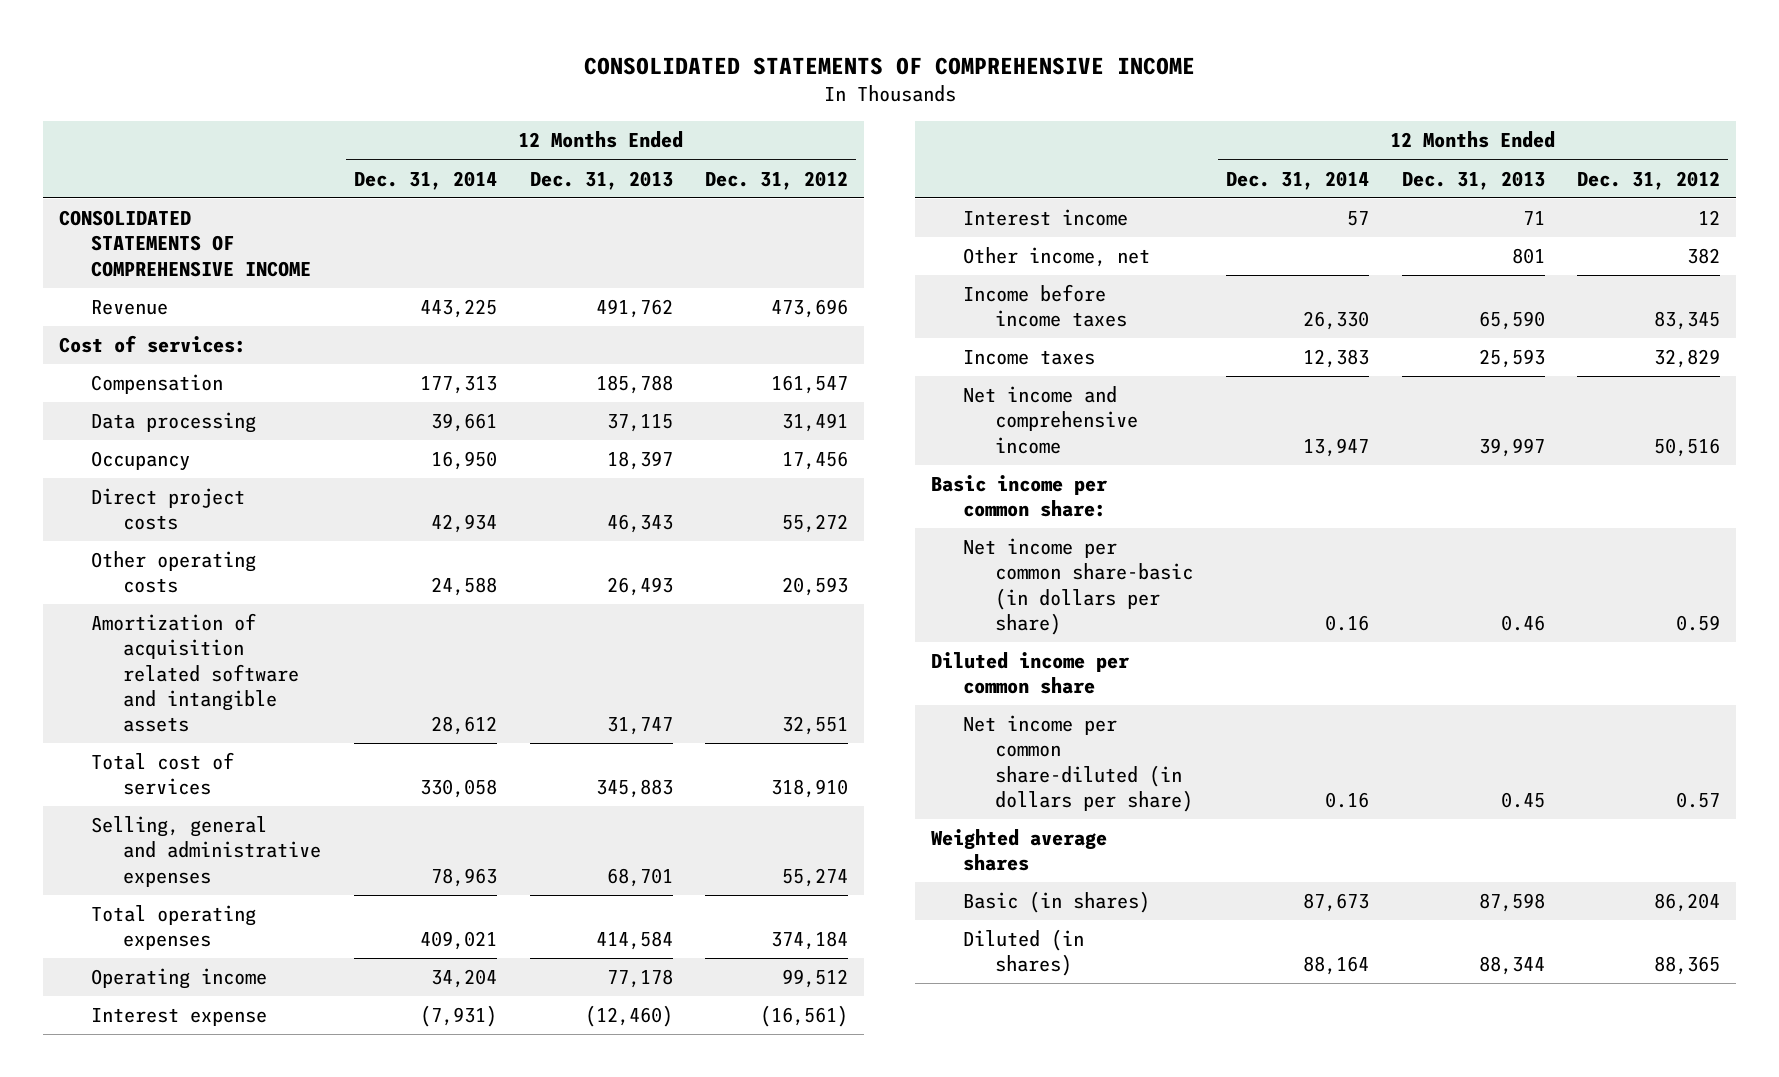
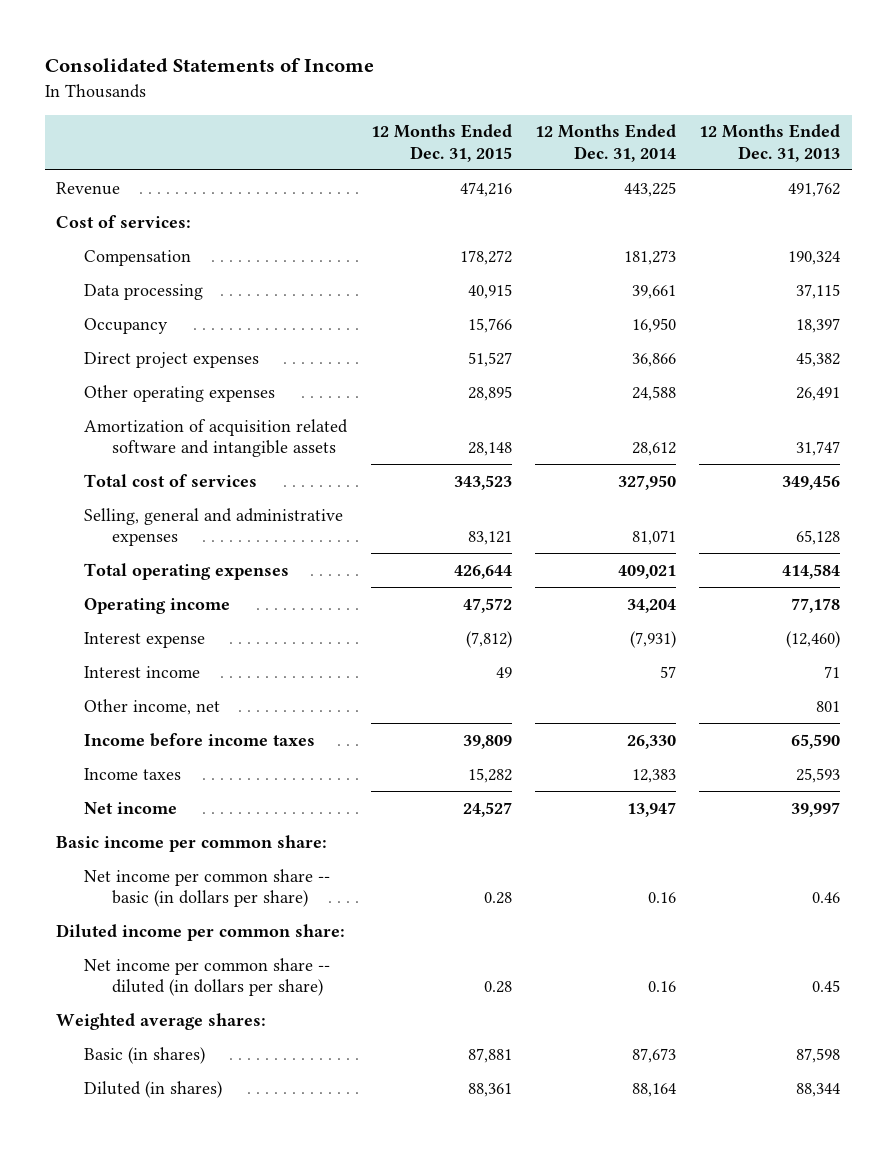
- CONSOLIDATED STATEMENTS OF COMPREHENSIVE INCOME
+ Consolidated Statements of Income
- | 12 Months Ended Dec. 31, 2014 | 12 Months Ended Dec. 31, 2013 | 12 Months Ended Dec. 31, 2012
+ | 12 Months Ended Dec. 31, 2015 | 12 Months Ended Dec. 31, 2014 | 12 Months Ended Dec. 31, 2013
- CONSOLIDATED STATEMENTS OF COMPREHENSIVE INCOME
- Compensation | 177,313 | 185,788 | 161,547
+ Compensation | 178,272 | 181,273 | 190,324
- Direct project costs | 42,934 | 46,343 | 55,272
- Other operating costs | 24,588 | 26,493 | 20,593
+ Direct project expenses | 51,527 | 36,866 | 45,382
+ Other operating expenses | 28,895 | 24,588 | 26,491
- Total cost of services | 330,058 | 345,883 | 318,910
- Selling, general and administrative expenses | 78,963 | 68,701 | 55,274
+ Total cost of services | 343,523 | 327,950 | 349,456
+ Selling, general and administrative expenses | 83,121 | 81,071 | 65,128
- Net income and comprehensive income | 13,947 | 39,997 | 50,516
+ Net income | 24,527 | 13,947 | 39,997
- Net income per common share-basic (in dollars per share) | 0.16 | 0.46 | 0.59
- Diluted income per common share
- Net income per common share-diluted (in dollars per share) | 0.16 | 0.45 | 0.57
- Weighted average shares
+ Net income per common share -- basic (in dollars per share) | 0.28 | 0.16 | 0.46
+ Diluted income per common share:
+ Net income per common share -- diluted (in dollars per share) | 0.28 | 0.16 | 0.45
+ Weighted average shares:

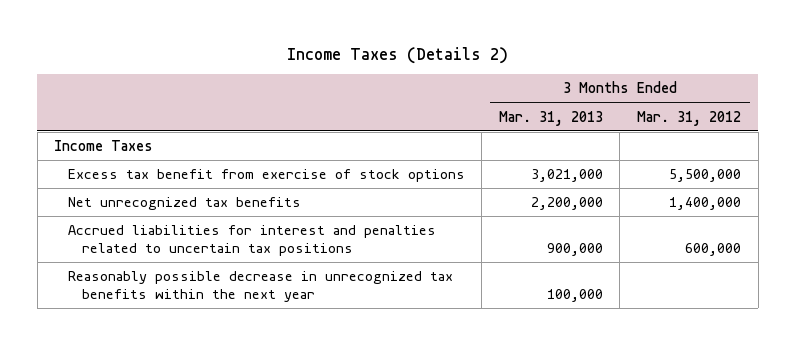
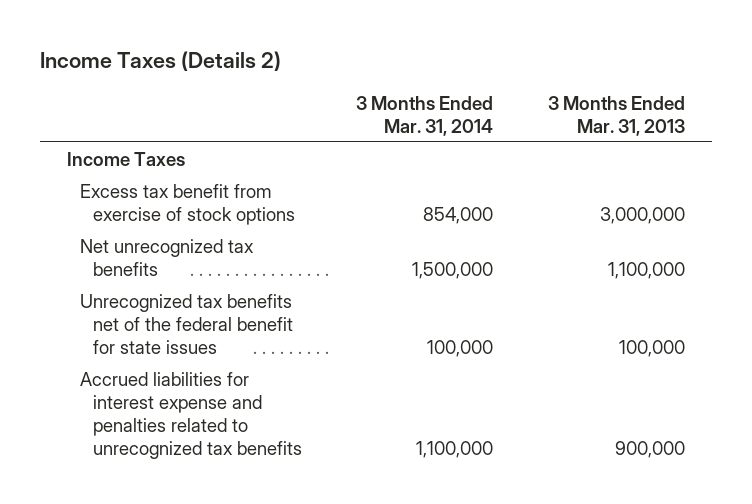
- | 3 Months Ended Mar. 31, 2013 | 3 Months Ended Mar. 31, 2012
+ | 3 Months Ended Mar. 31, 2014 | 3 Months Ended Mar. 31, 2013
- Excess tax benefit from exercise of stock options | 3,021,000 | 5,500,000
- Net unrecognized tax benefits | 2,200,000 | 1,400,000
- Accrued liabilities for interest and penalties related to uncertain tax positions | 900,000 | 600,000
- Reasonably possible decrease in unrecognized tax benefits within the next year | 100,000 |
+ Excess tax benefit from exercise of stock options | 854,000 | 3,000,000
+ Net unrecognized tax benefits | 1,500,000 | 1,100,000
+ Unrecognized tax benefits net of the federal benefit for state issues | 100,000 | 100,000
+ Accrued liabilities for interest expense and penalties related to unrecognized tax benefits | 1,100,000 | 900,000

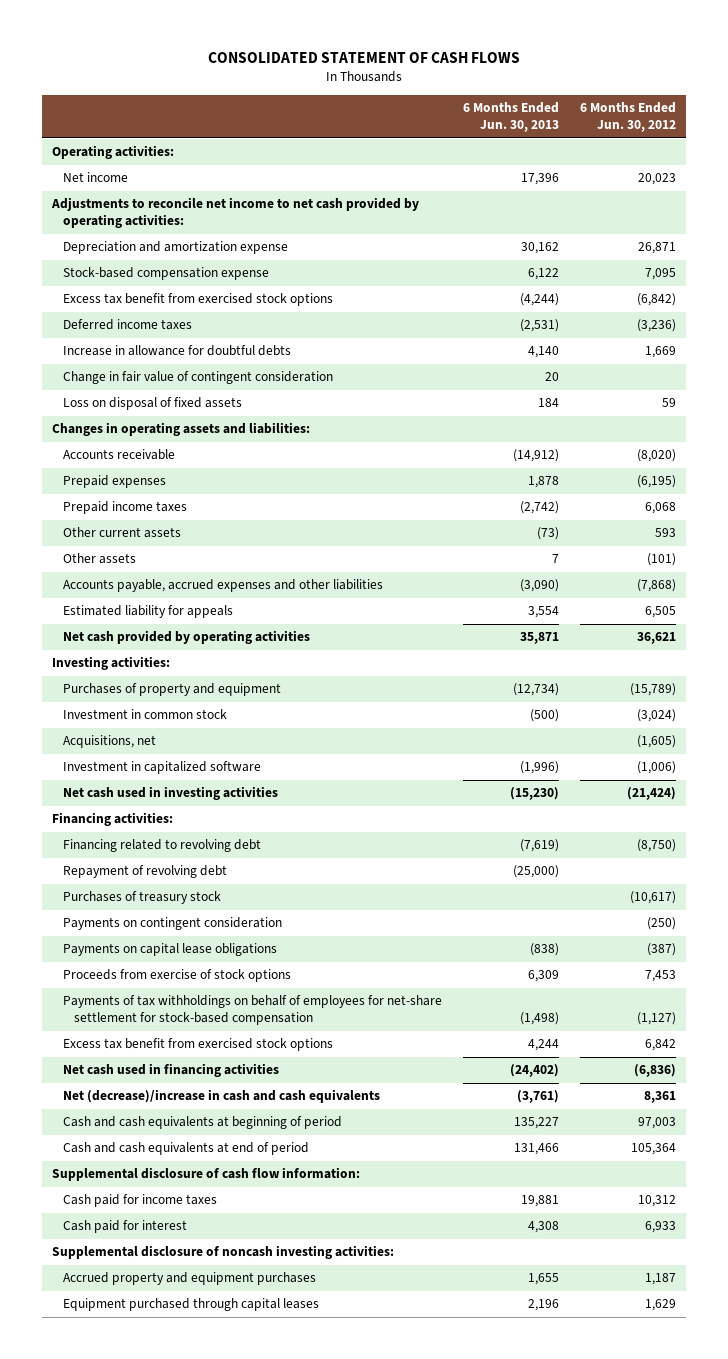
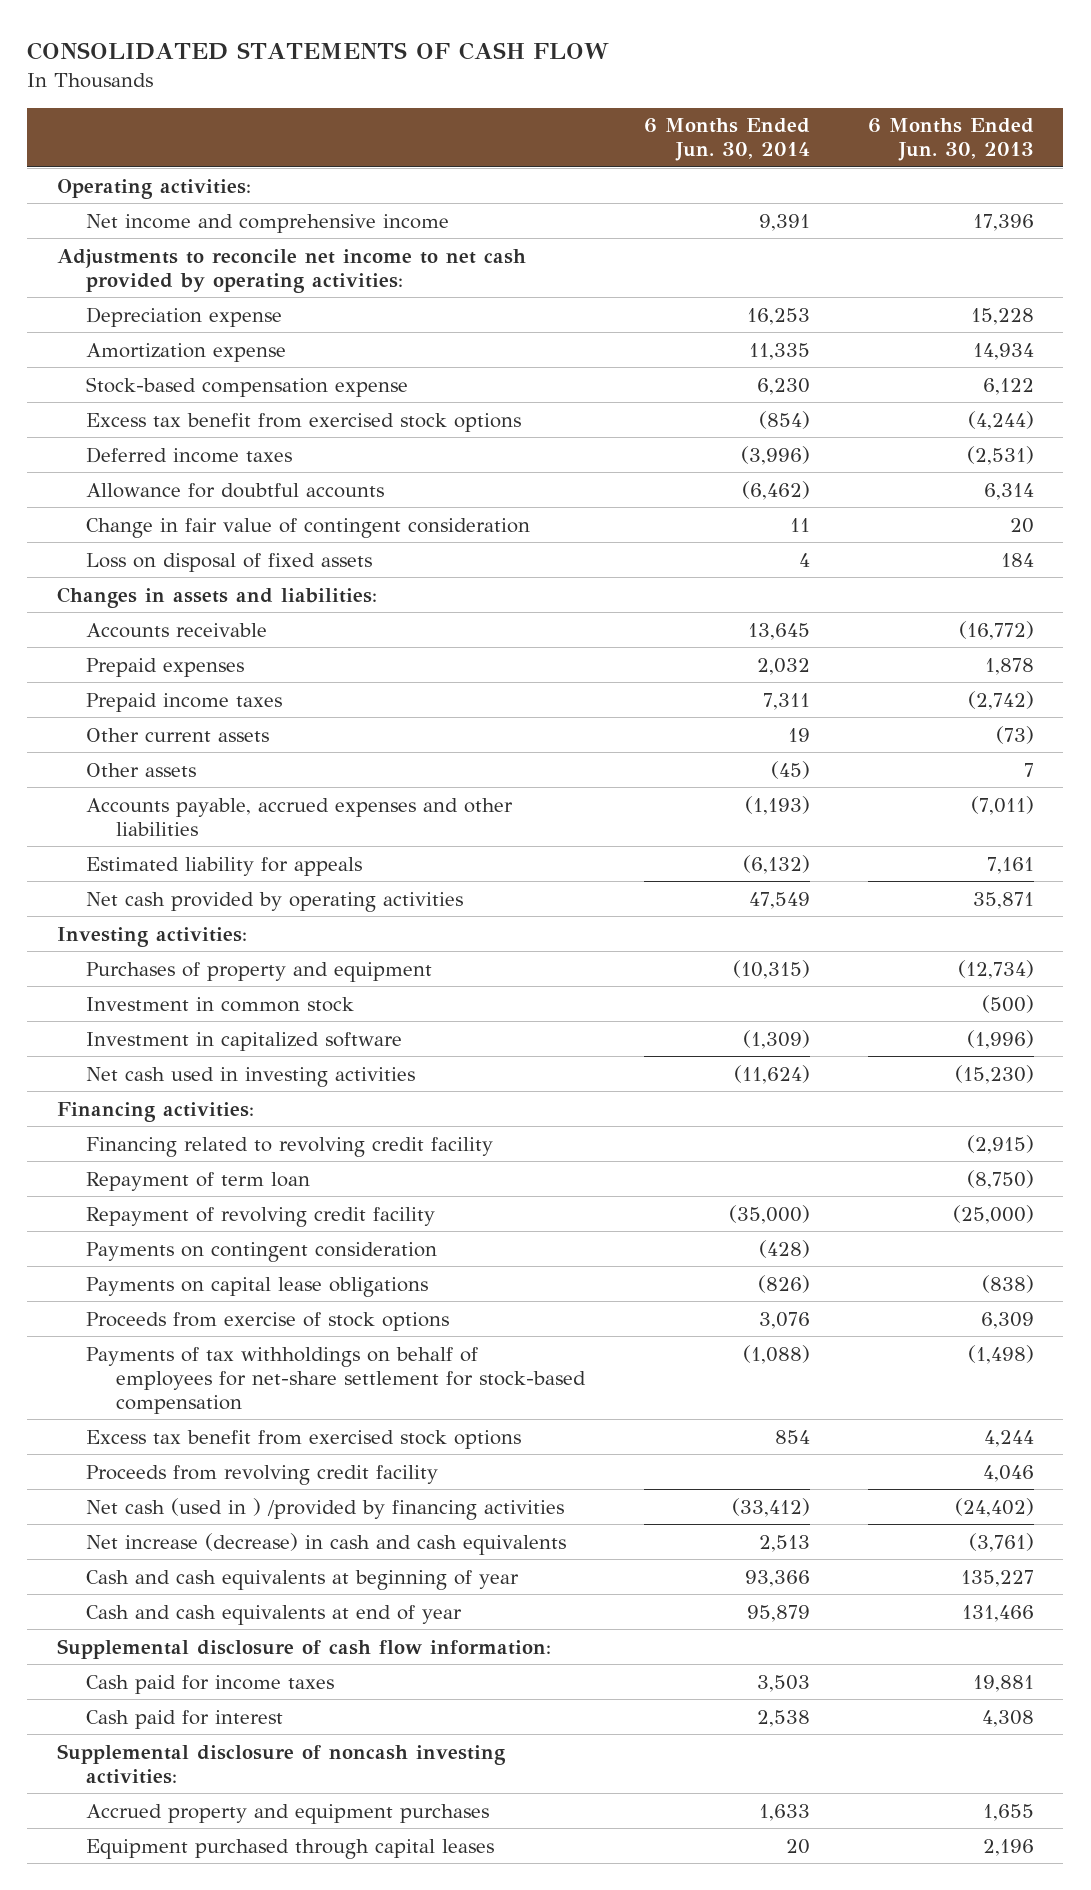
- CONSOLIDATED STATEMENT OF CASH FLOWS
+ CONSOLIDATED STATEMENTS OF CASH FLOW
- | 6 Months Ended Jun. 30, 2013 | 6 Months Ended Jun. 30, 2012
+ | 6 Months Ended Jun. 30, 2014 | 6 Months Ended Jun. 30, 2013
- Net income | 17,396 | 20,023
+ Net income and comprehensive income | 9,391 | 17,396
- Depreciation and amortization expense | 30,162 | 26,871
+ Depreciation expense | 16,253 | 15,228
+ Amortization expense | 11,335 | 14,934
- Increase in allowance for doubtful debts | 4,140 | 1,669
+ Allowance for doubtful accounts | (6,462) | 6,314
- Changes in operating assets and liabilities:
- Accounts receivable | (14,912) | (8,020)
+ Changes in assets and liabilities:
+ Accounts receivable | 13,645 | (16,772)
- Accounts payable, accrued expenses and other liabilities | (3,090) | (7,868)
- Estimated liability for appeals | 3,554 | 6,505
+ Accounts payable, accrued expenses and other liabilities | (1,193) | (7,011)
+ Estimated liability for appeals | (6,132) | 7,161
- Acquisitions, net | | (1,605)
- Financing related to revolving debt | (7,619) | (8,750)
- Repayment of revolving debt | (25,000) |
- Purchases of treasury stock | | (10,617)
+ Financing related to revolving credit facility | | (2,915)
+ Repayment of term loan | | (8,750)
+ Repayment of revolving credit facility | (35,000) | (25,000)
- Net cash used in financing activities | (24,402) | (6,836)
- Net (decrease)/increase in cash and cash equivalents | (3,761) | 8,361
- Cash and cash equivalents at beginning of period | 135,227 | 97,003
- Cash and cash equivalents at end of period | 131,466 | 105,364
+ Proceeds from revolving credit facility | | 4,046
+ Net cash (used in ) /provided by financing activities | (33,412) | (24,402)
+ Net increase (decrease) in cash and cash equivalents | 2,513 | (3,761)
+ Cash and cash equivalents at beginning of year | 93,366 | 135,227
+ Cash and cash equivalents at end of year | 95,879 | 131,466

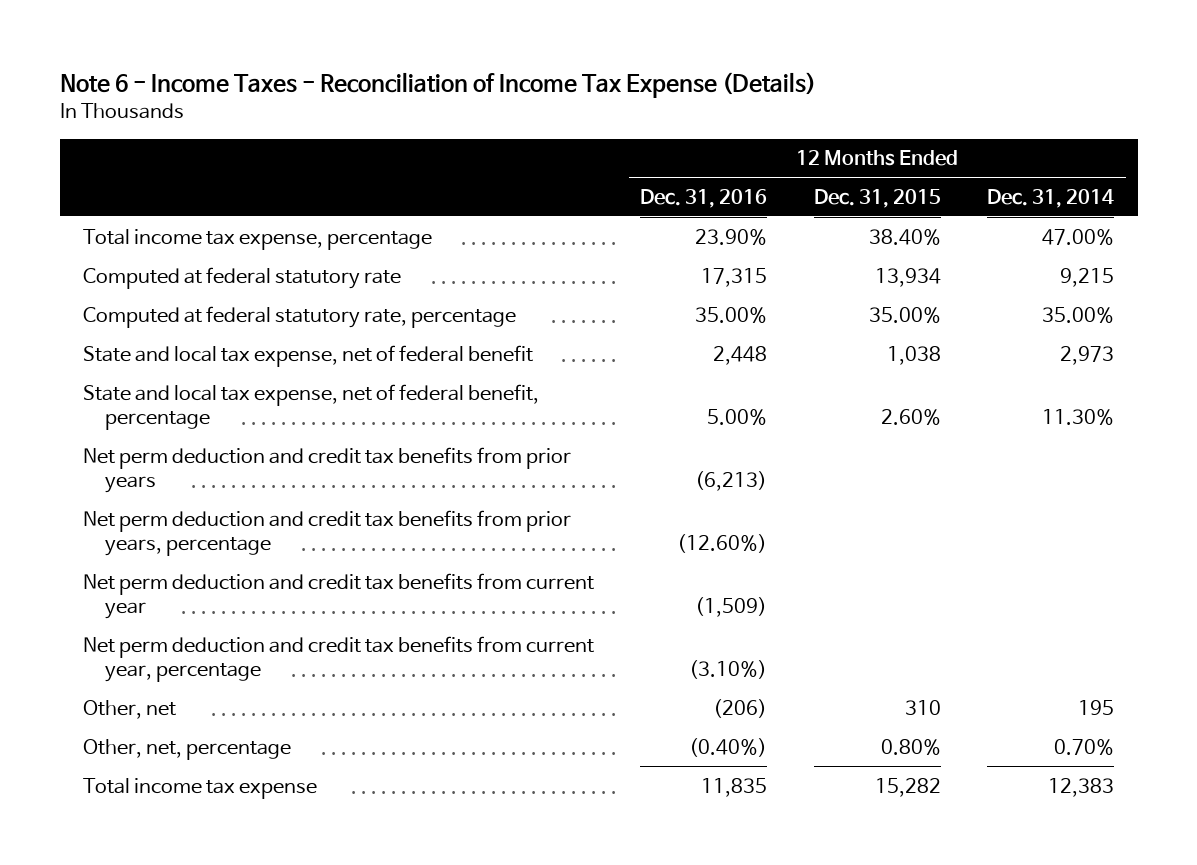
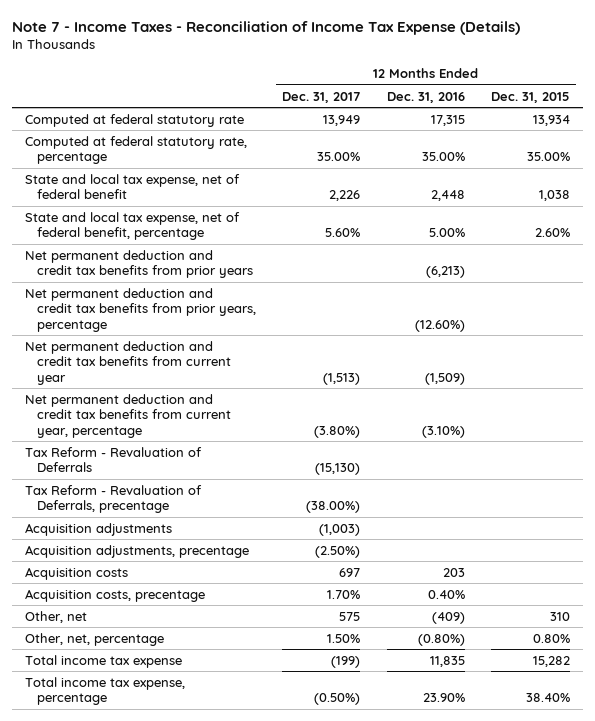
- Note 6 - Income Taxes - Reconciliation of Income Tax Expense (Details)
+ Note 7 - Income Taxes - Reconciliation of Income Tax Expense (Details)
- | 12 Months Ended Dec. 31, 2016 | 12 Months Ended Dec. 31, 2015 | 12 Months Ended Dec. 31, 2014
+ | 12 Months Ended Dec. 31, 2017 | 12 Months Ended Dec. 31, 2016 | 12 Months Ended Dec. 31, 2015
- Net perm deduction and credit tax benefits from prior years | (6,213) | |
- Net perm deduction and credit tax benefits from prior years, percentage | (12.60%) | |
- Net perm deduction and credit tax benefits from current year | (1,509) | |
- Net perm deduction and credit tax benefits from current year, percentage | (3.10%) | |
- Other, net | (206) | 310 | 195
- Other, net, percentage | (0.40%) | 0.80% | 0.70%
+ Net permanent deduction and credit tax benefits from prior years | | (6,213) |
+ Net permanent deduction and credit tax benefits from prior years, percentage | | (12.60%) |
+ Net permanent deduction and credit tax benefits from current year | (1,513) | (1,509) |
+ Net permanent deduction and credit tax benefits from current year, percentage | (3.80%) | (3.10%) |
+ Tax Reform - Revaluation of Deferrals | (15,130) | |
+ Tax Reform - Revaluation of Deferrals, precentage | (38.00%) | |
+ Acquisition adjustments | (1,003) | |
+ Acquisition adjustments, precentage | (2.50%) | |
+ Acquisition costs | 697 | 203 |
+ Acquisition costs, precentage | 1.70% | 0.40% |
+ Other, net | 575 | (409) | 310
+ Other, net, percentage | 1.50% | (0.80%) | 0.80%
moved down: Total income tax expense, percentage | (0.50%) | 23.90% | 38.40%

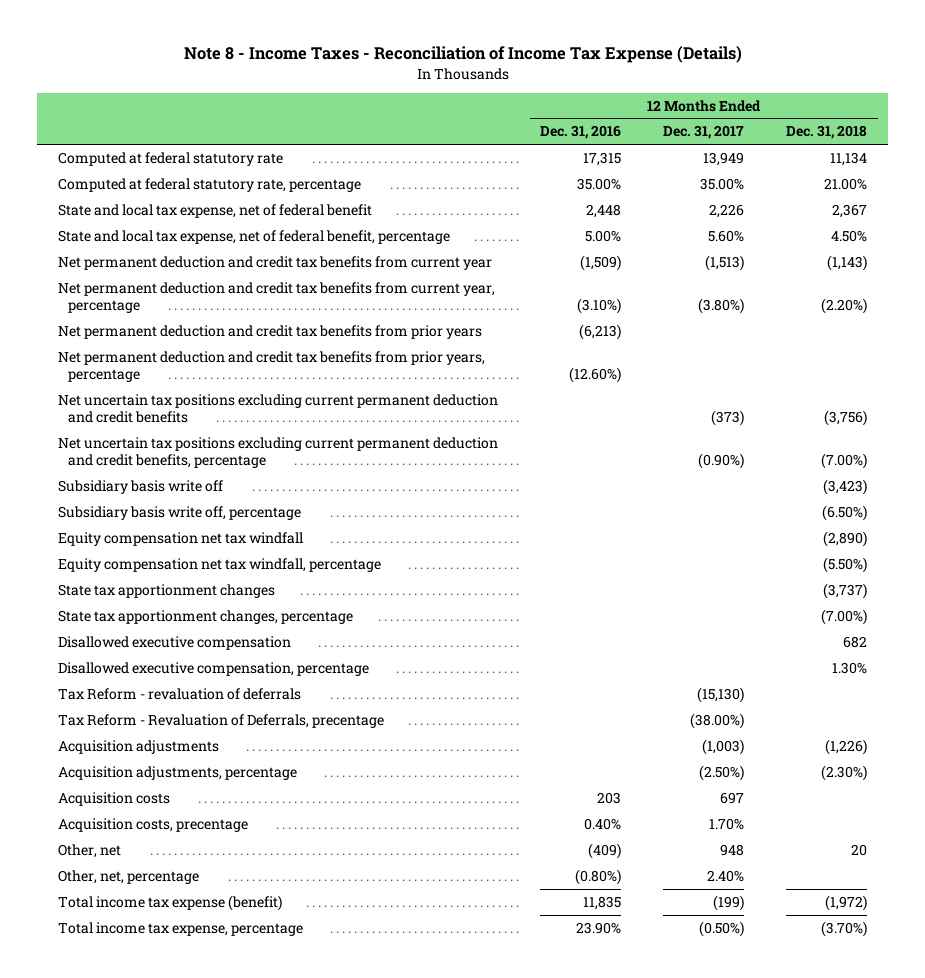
- Note 7 - Income Taxes - Reconciliation of Income Tax Expense (Details)
+ Note 8 - Income Taxes - Reconciliation of Income Tax Expense (Details)
- | 12 Months Ended Dec. 31, 2017 | 12 Months Ended Dec. 31, 2016 | 12 Months Ended Dec. 31, 2015
+ | 12 Months Ended Dec. 31, 2016 | 12 Months Ended Dec. 31, 2017 | 12 Months Ended Dec. 31, 2018
- Tax Reform - Revaluation of Deferrals | (15,130) | |
moved down: Net permanent deduction and credit tax benefits from prior years | (6,213) | |
moved down: Net permanent deduction and credit tax benefits from prior years, percentage | (12.60%) | |
+ Net uncertain tax positions excluding current permanent deduction and credit benefits | | (373) | (3,756)
+ Net uncertain tax positions excluding current permanent deduction and credit benefits, percentage | | (0.90%) | (7.00%)
+ Subsidiary basis write off | | | (3,423)
+ Subsidiary basis write off, percentage | | | (6.50%)
+ Equity compensation net tax windfall | | | (2,890)
+ Equity compensation net tax windfall, percentage | | | (5.50%)
+ State tax apportionment changes | | | (3,737)
+ State tax apportionment changes, percentage | | | (7.00%)
+ Disallowed executive compensation | | | 682
+ Disallowed executive compensation, percentage | | | 1.30%
+ Tax Reform - revaluation of deferrals | | (15,130) |
- Acquisition adjustments, precentage | (2.50%) | |
+ Acquisition adjustments, percentage | | (2.50%) | (2.30%)
- Other, net | 575 | (409) | 310
- Other, net, percentage | 1.50% | (0.80%) | 0.80%
- Total income tax expense | (199) | 11,835 | 15,282
+ Other, net | (409) | 948 | 20
+ Other, net, percentage | (0.80%) | 2.40% |
+ Total income tax expense (benefit) | 11,835 | (199) | (1,972)

